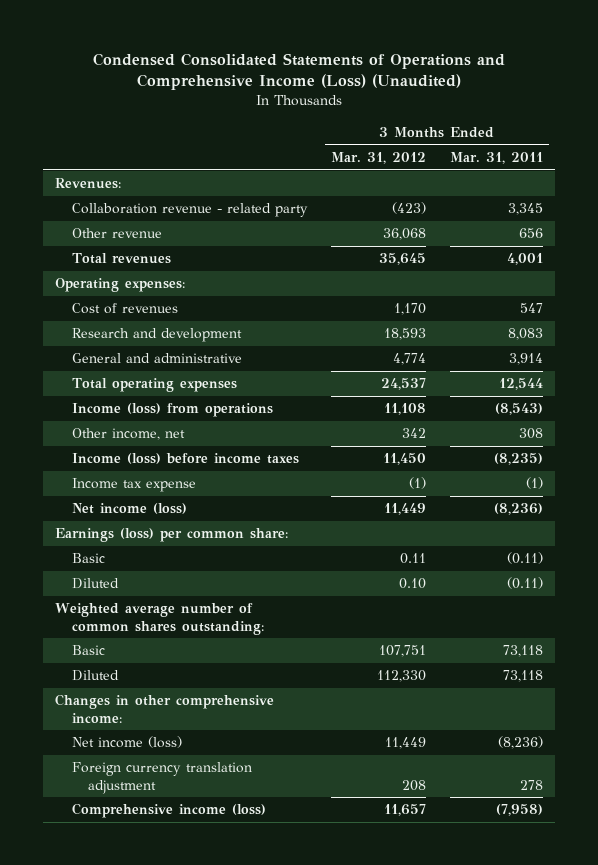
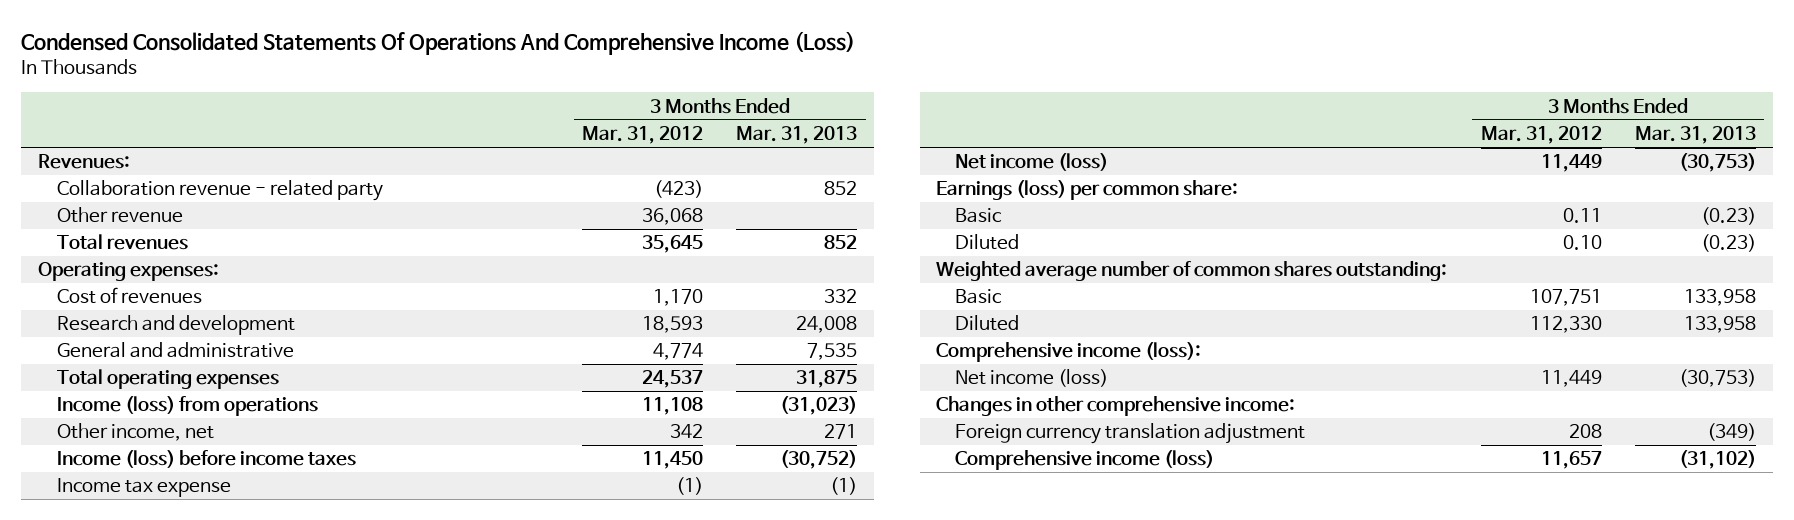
- Condensed Consolidated Statements of Operations and Comprehensive Income (Loss) (Unaudited)
+ Condensed Consolidated Statements Of Operations And Comprehensive Income (Loss)
- | 3 Months Ended Mar. 31, 2012 | 3 Months Ended Mar. 31, 2011
+ | 3 Months Ended Mar. 31, 2012 | 3 Months Ended Mar. 31, 2013
+ Comprehensive income (loss):
moved down: Changes in other comprehensive income:

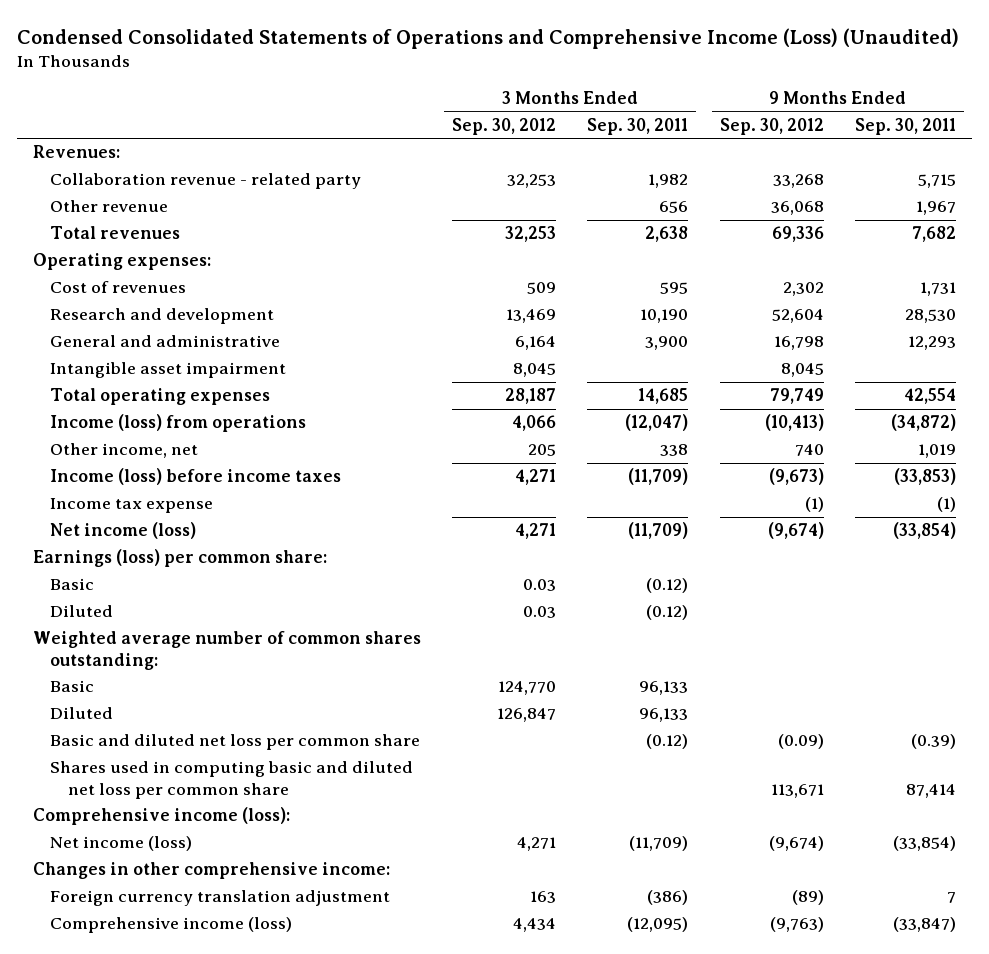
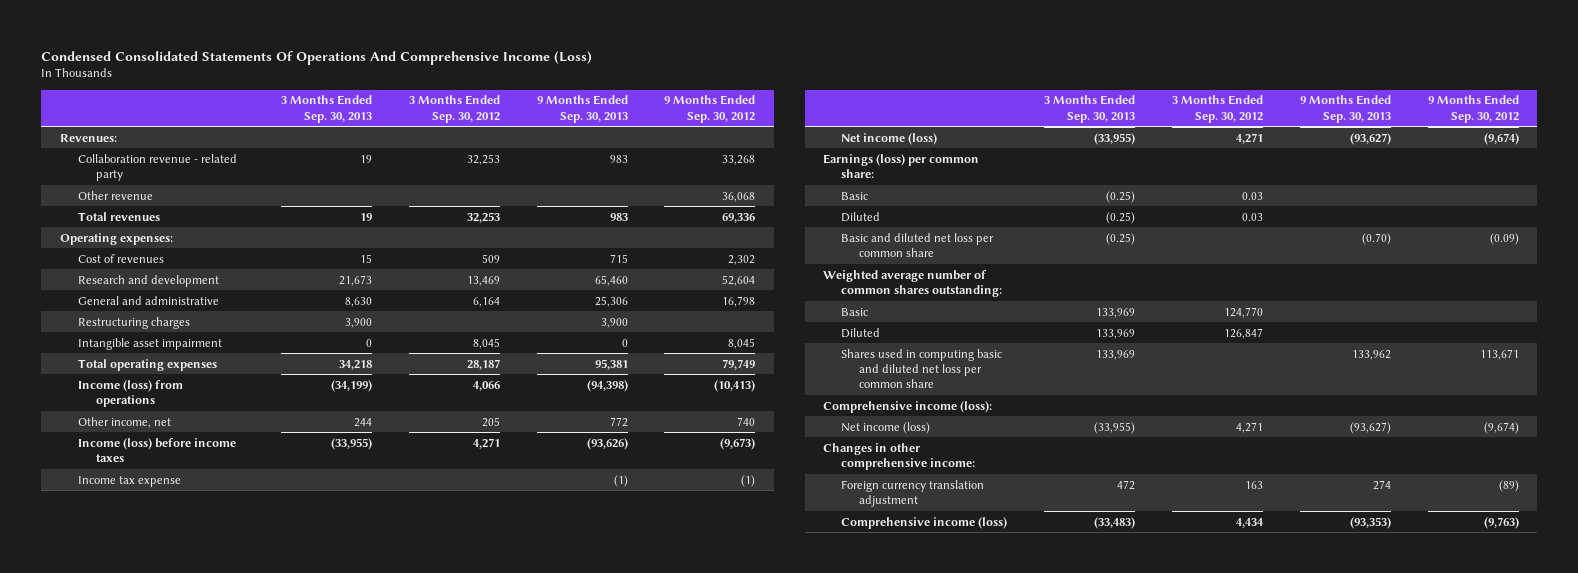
- Condensed Consolidated Statements of Operations and Comprehensive Income (Loss) (Unaudited)
+ Condensed Consolidated Statements Of Operations And Comprehensive Income (Loss)
- | 3 Months Ended Sep. 30, 2012 | 3 Months Ended Sep. 30, 2011 | 9 Months Ended Sep. 30, 2012 | 9 Months Ended Sep. 30, 2011
+ | 3 Months Ended Sep. 30, 2013 | 3 Months Ended Sep. 30, 2012 | 9 Months Ended Sep. 30, 2013 | 9 Months Ended Sep. 30, 2012
+ Restructuring charges | 3,900 | | 3,900 |
moved up: Basic and diluted net loss per common share | (0.25) | | (0.70) | (0.09)

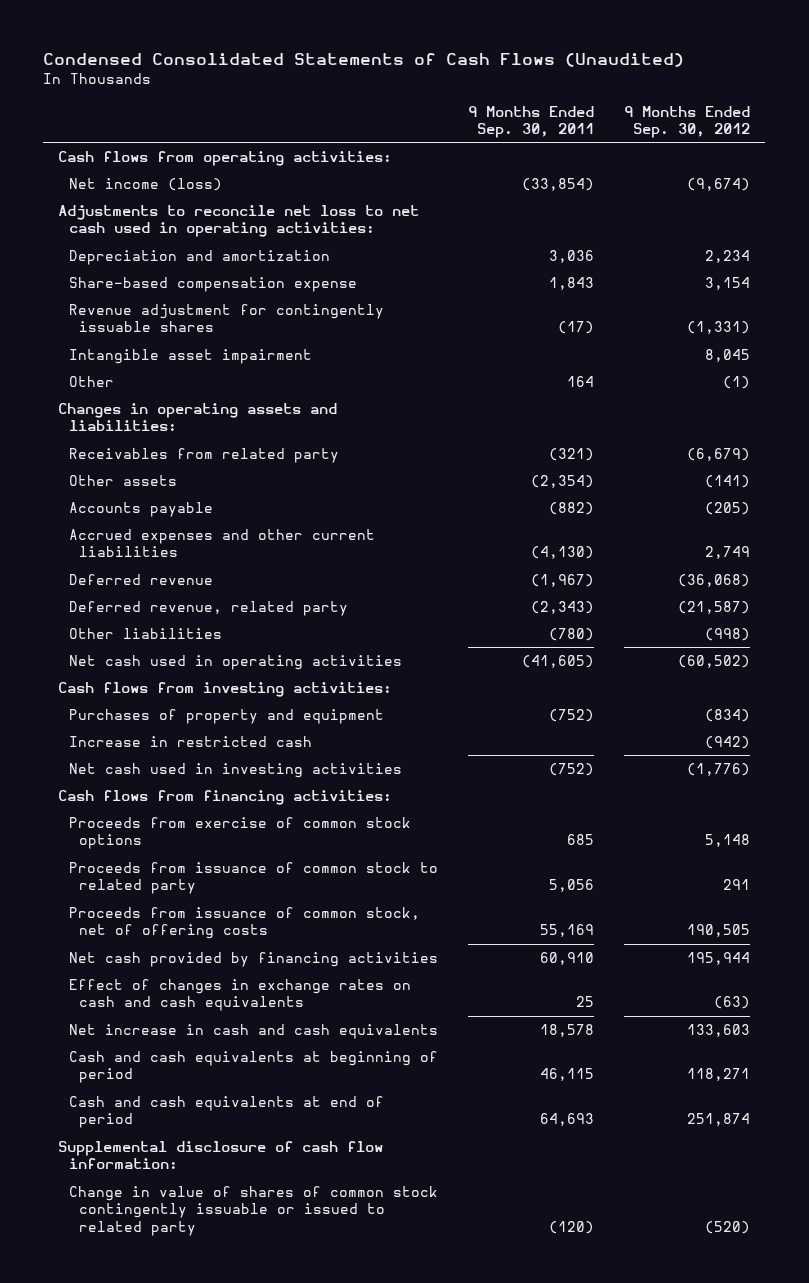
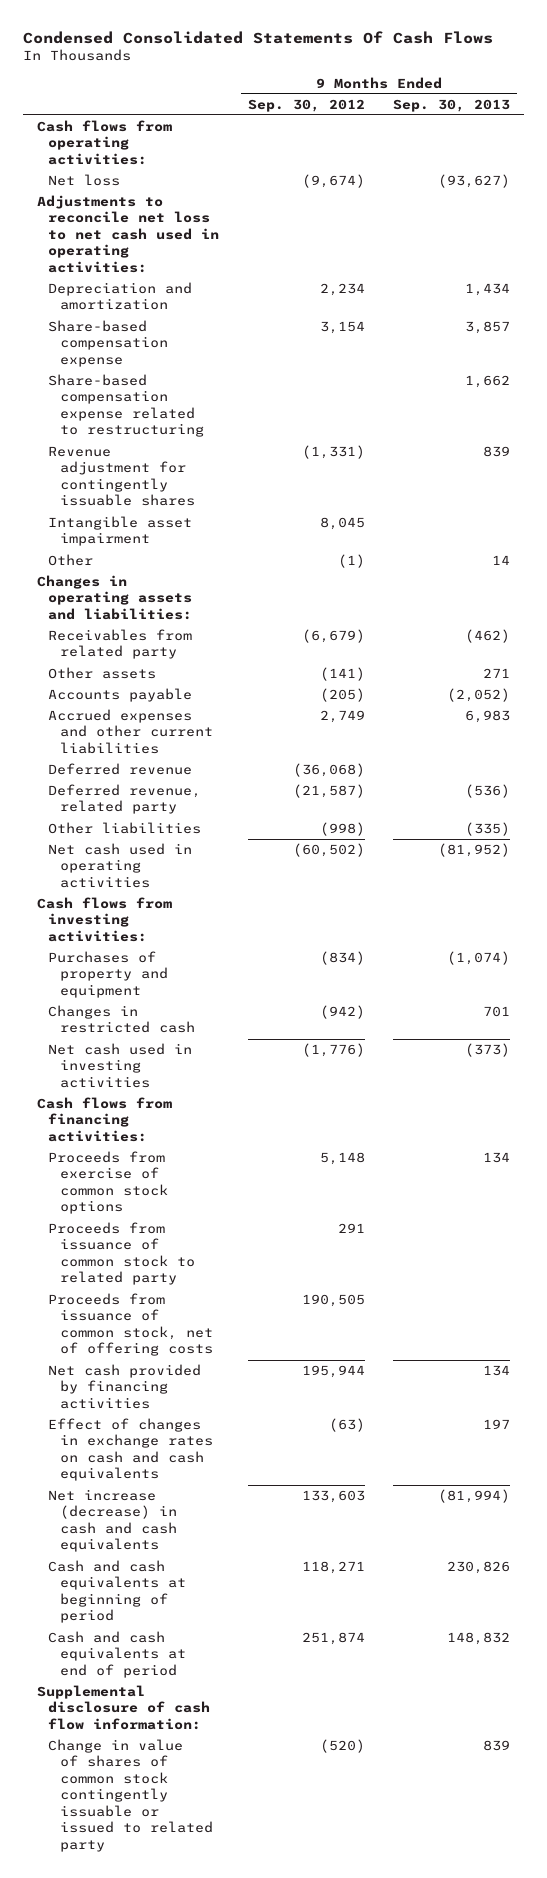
- Condensed Consolidated Statements of Cash Flows (Unaudited)
+ Condensed Consolidated Statements Of Cash Flows
- | 9 Months Ended Sep. 30, 2011 | 9 Months Ended Sep. 30, 2012
+ | 9 Months Ended Sep. 30, 2012 | 9 Months Ended Sep. 30, 2013
- Net income (loss) | (33,854) | (9,674)
+ Net loss | (9,674) | (93,627)
+ Share-based compensation expense related to restructuring | | 1,662
- Increase in restricted cash | | (942)
+ Changes in restricted cash | (942) | 701
- Net increase in cash and cash equivalents | 18,578 | 133,603
+ Net increase (decrease) in cash and cash equivalents | 133,603 | (81,994)

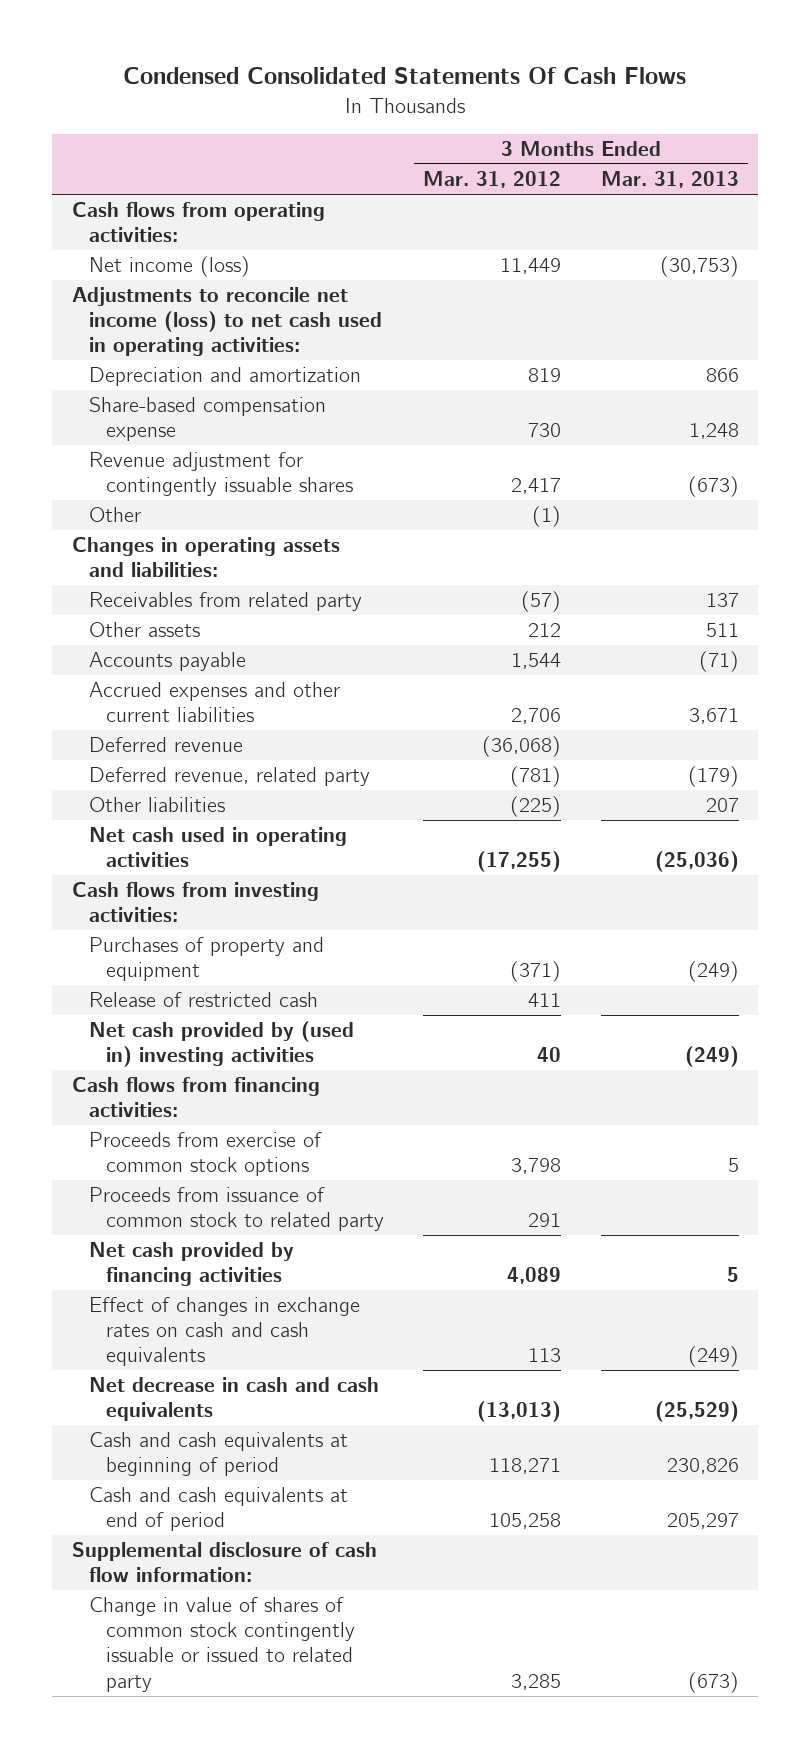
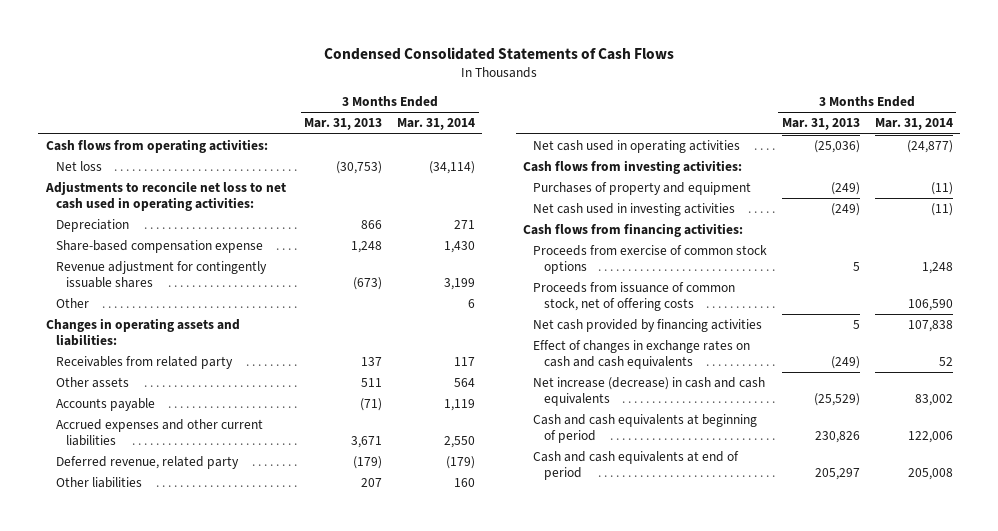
- Condensed Consolidated Statements Of Cash Flows
+ Condensed Consolidated Statements of Cash Flows
- | 3 Months Ended Mar. 31, 2012 | 3 Months Ended Mar. 31, 2013
+ | 3 Months Ended Mar. 31, 2013 | 3 Months Ended Mar. 31, 2014
- Net income (loss) | 11,449 | (30,753)
- Adjustments to reconcile net income (loss) to net cash used in operating activities:
- Depreciation and amortization | 819 | 866
+ Net loss | (30,753) | (34,114)
+ Adjustments to reconcile net loss to net cash used in operating activities:
+ Depreciation | 866 | 271
- Deferred revenue | (36,068) |
- Release of restricted cash | 411 |
- Net cash provided by (used in) investing activities | 40 | (249)
+ Net cash used in investing activities | (249) | (11)
- Proceeds from issuance of common stock to related party | 291 |
+ Proceeds from issuance of common stock, net of offering costs | | 106,590
- Net decrease in cash and cash equivalents | (13,013) | (25,529)
+ Net increase (decrease) in cash and cash equivalents | (25,529) | 83,002
- Supplemental disclosure of cash flow information:
- Change in value of shares of common stock contingently issuable or issued to related party | 3,285 | (673)

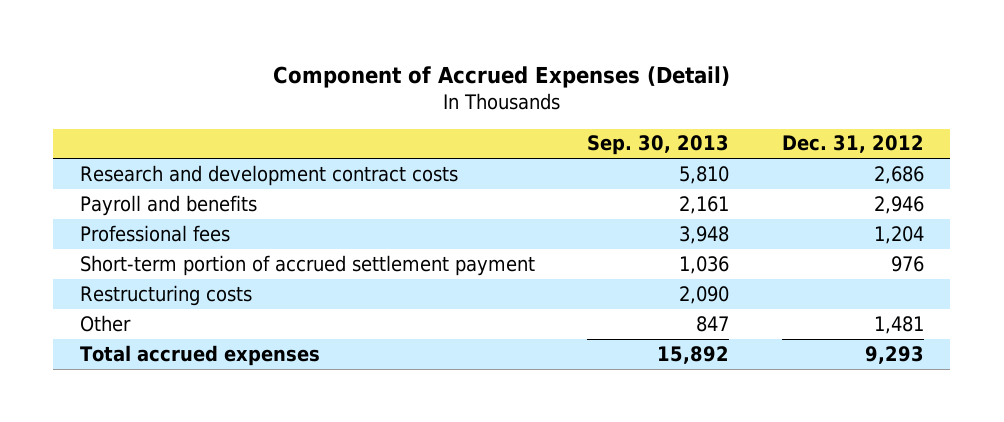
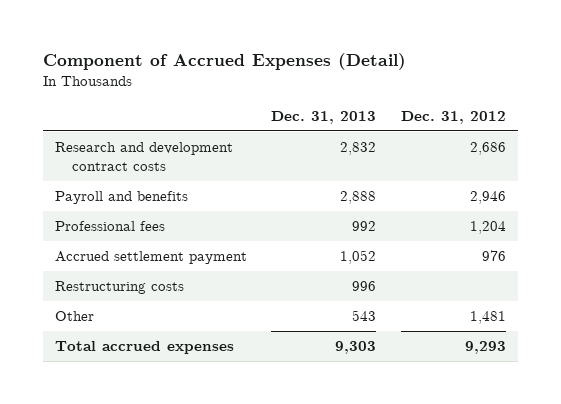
- | Sep. 30, 2013 | Dec. 31, 2012
+ | Dec. 31, 2013 | Dec. 31, 2012
- Short-term portion of accrued settlement payment | 1,036 | 976
+ Accrued settlement payment | 1,052 | 976

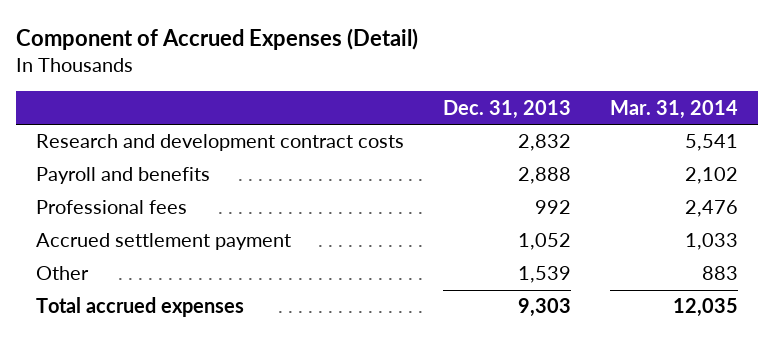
- | Dec. 31, 2013 | Dec. 31, 2012
+ | Dec. 31, 2013 | Mar. 31, 2014
- Restructuring costs | 996 |
- Other | 543 | 1,481
+ Other | 1,539 | 883

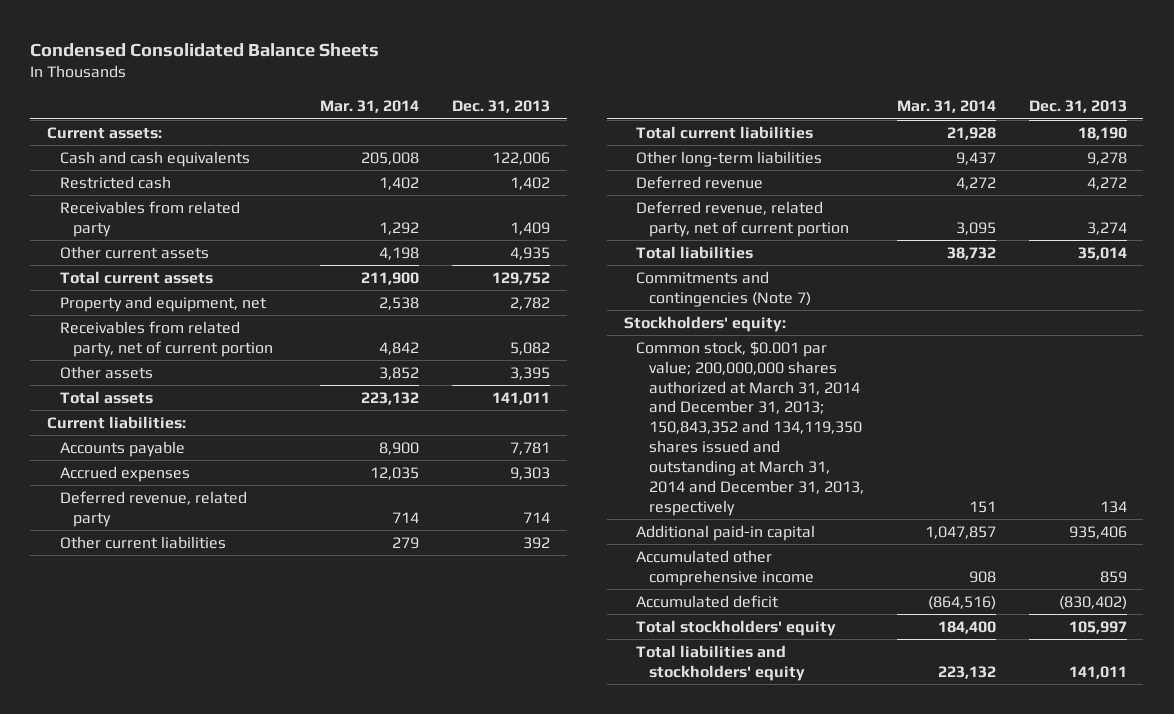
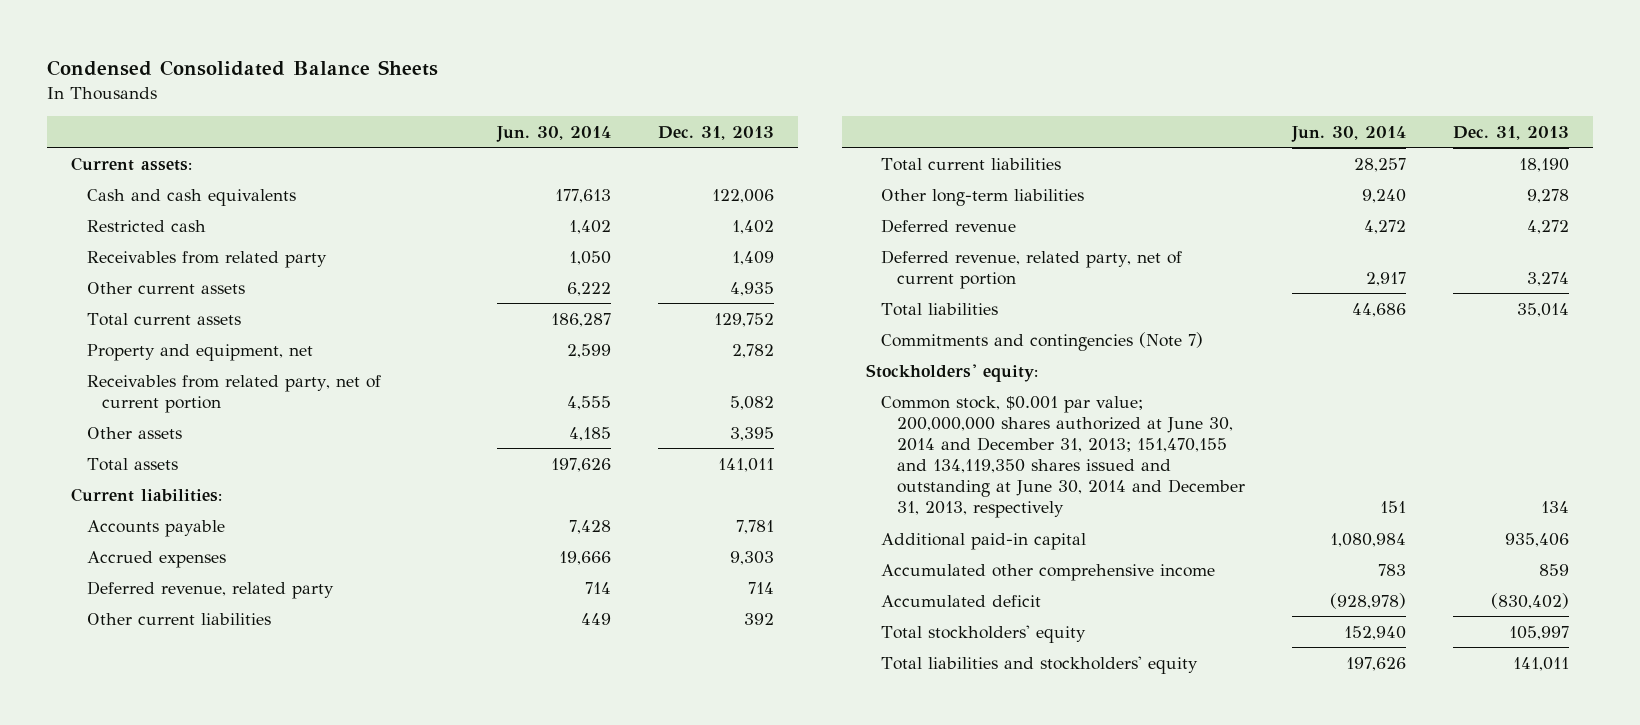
- | Mar. 31, 2014 | Dec. 31, 2013
+ | Jun. 30, 2014 | Dec. 31, 2013
- Common stock, $0.001 par value; 200,000,000 shares authorized at March 31, 2014 and December 31, 2013; 150,843,352 and 134,119,350 shares issued and outstanding at March 31, 2014 and December 31, 2013, respectively | 151 | 134
+ Common stock, $0.001 par value; 200,000,000 shares authorized at June 30, 2014 and December 31, 2013; 151,470,155 and 134,119,350 shares issued and outstanding at June 30, 2014 and December 31, 2013, respectively | 151 | 134

